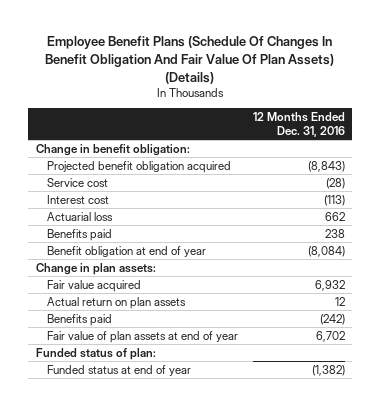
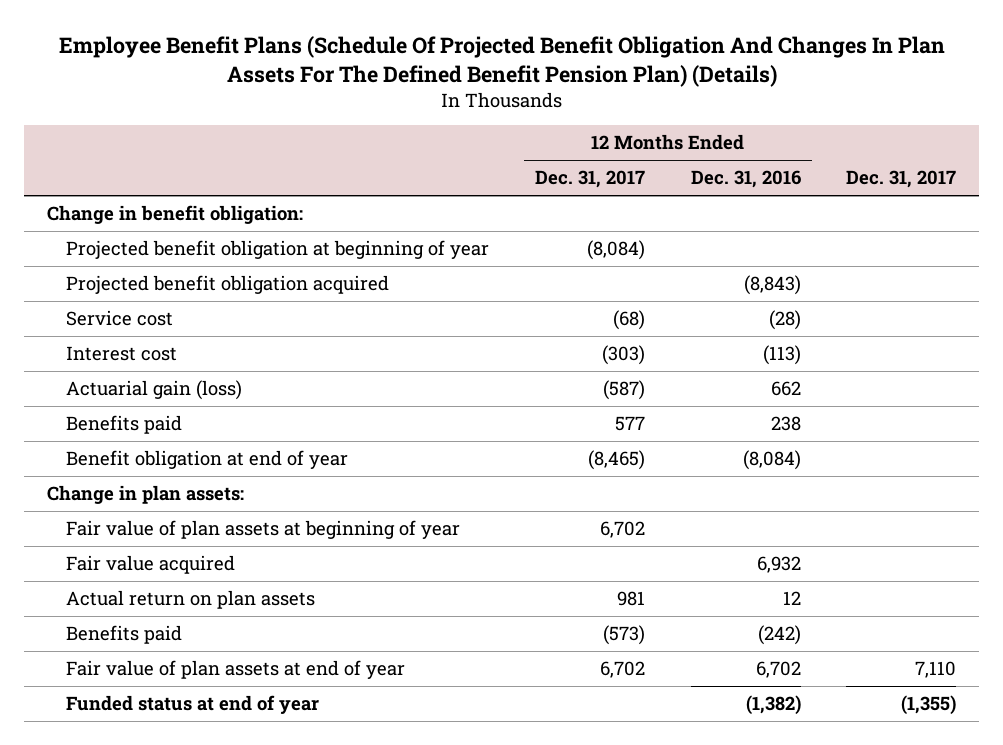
- Employee Benefit Plans (Schedule Of Changes In Benefit Obligation And Fair Value Of Plan Assets) (Details)
+ Employee Benefit Plans (Schedule Of Projected Benefit Obligation And Changes In Plan Assets For The Defined Benefit Pension Plan) (Details)
- | 12 Months Ended Dec. 31, 2016
+ | 12 Months Ended Dec. 31, 2017 | 12 Months Ended Dec. 31, 2016 | Dec. 31, 2017
+ Projected benefit obligation at beginning of year | (8,084) | |
- Actuarial loss | 662
+ Actuarial gain (loss) | (587) | 662 |
+ Fair value of plan assets at beginning of year | 6,702 | |
- Funded status of plan:

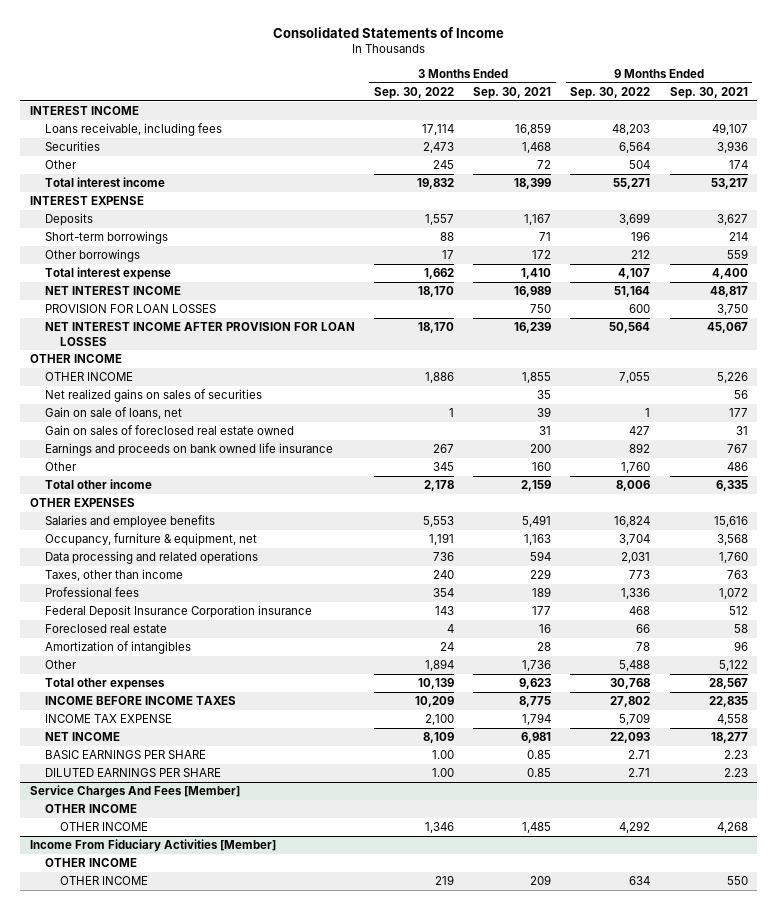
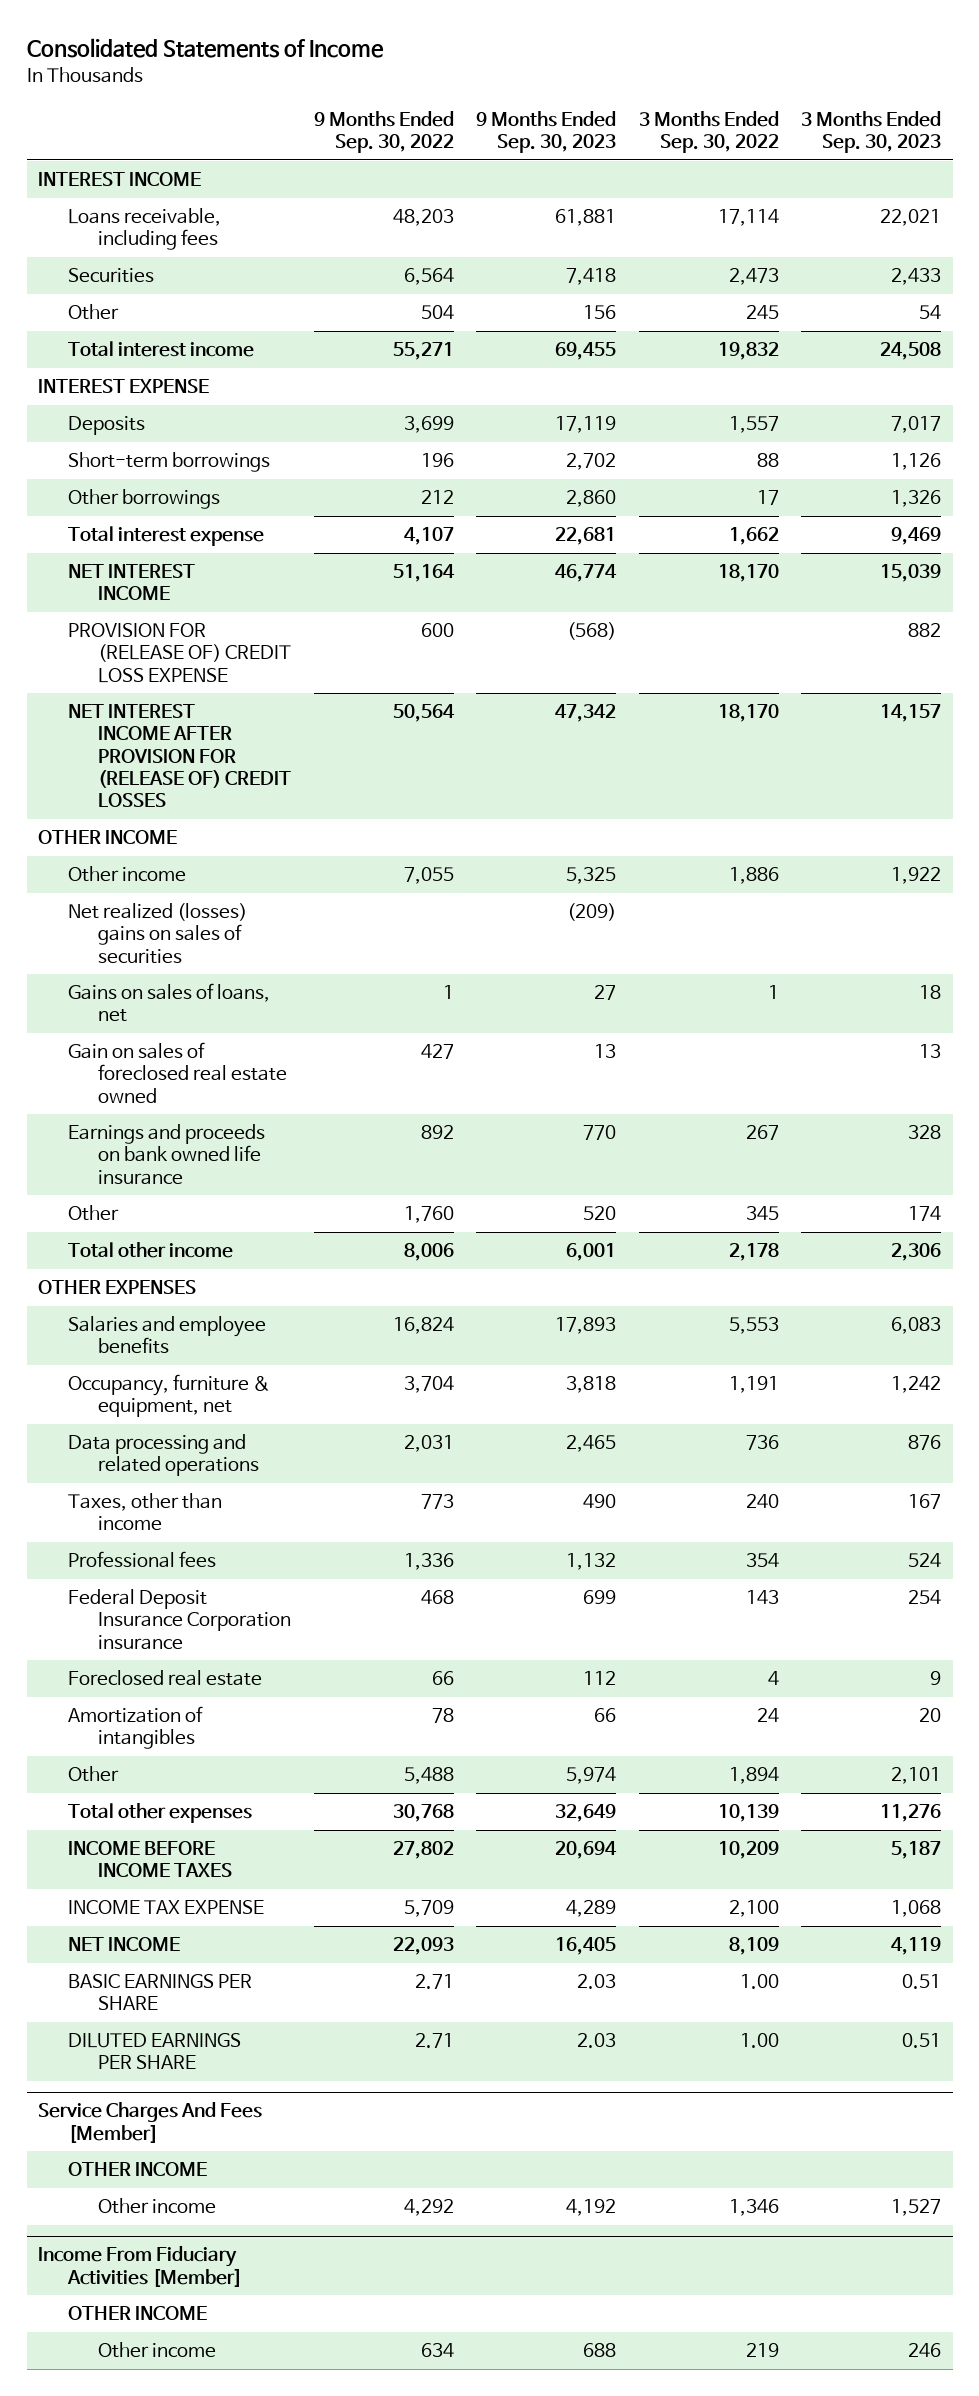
- | 3 Months Ended Sep. 30, 2022 | 3 Months Ended Sep. 30, 2021 | 9 Months Ended Sep. 30, 2022 | 9 Months Ended Sep. 30, 2021
+ | 9 Months Ended Sep. 30, 2022 | 9 Months Ended Sep. 30, 2023 | 3 Months Ended Sep. 30, 2022 | 3 Months Ended Sep. 30, 2023
- PROVISION FOR LOAN LOSSES | | 750 | 600 | 3,750
- NET INTEREST INCOME AFTER PROVISION FOR LOAN LOSSES | 18,170 | 16,239 | 50,564 | 45,067
+ PROVISION FOR (RELEASE OF) CREDIT LOSS EXPENSE | 600 | (568) | | 882
+ NET INTEREST INCOME AFTER PROVISION FOR (RELEASE OF) CREDIT LOSSES | 50,564 | 47,342 | 18,170 | 14,157
- OTHER INCOME | 1,886 | 1,855 | 7,055 | 5,226
- Net realized gains on sales of securities | | 35 | | 56
- Gain on sale of loans, net | 1 | 39 | 1 | 177
+ Other income | 7,055 | 5,325 | 1,886 | 1,922
+ Net realized (losses) gains on sales of securities | | (209) | |
+ Gains on sales of loans, net | 1 | 27 | 1 | 18
@ Service Charges And Fees [Member]
- OTHER INCOME | 1,346 | 1,485 | 4,292 | 4,268
+ Other income | 4,292 | 4,192 | 1,346 | 1,527
@ Income From Fiduciary Activities [Member]
- OTHER INCOME | 219 | 209 | 634 | 550
+ Other income | 634 | 688 | 219 | 246

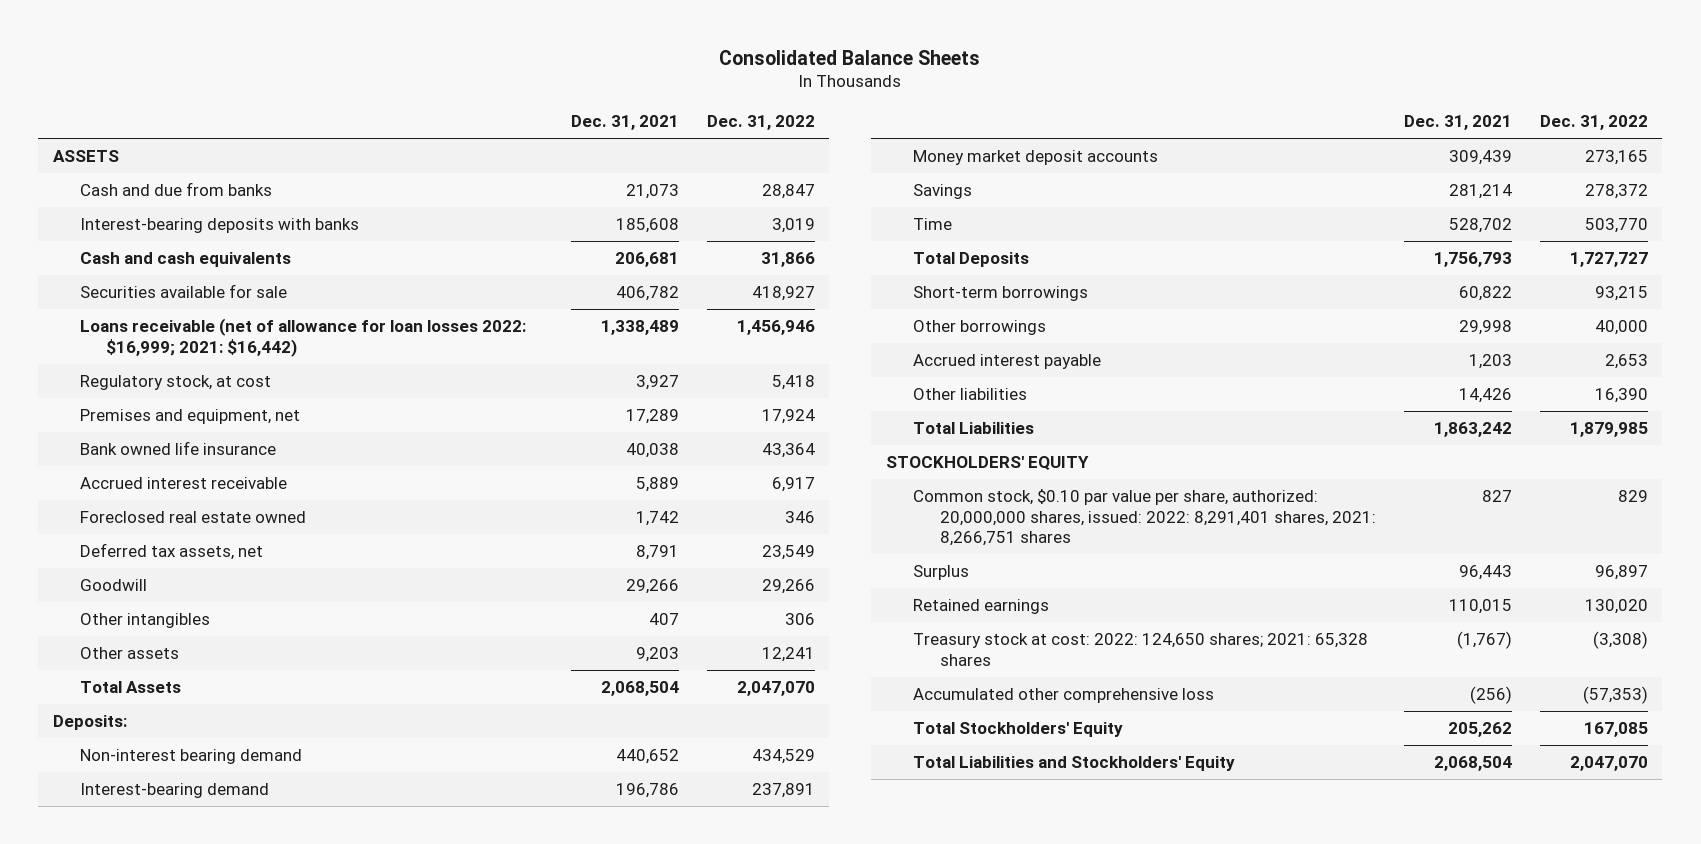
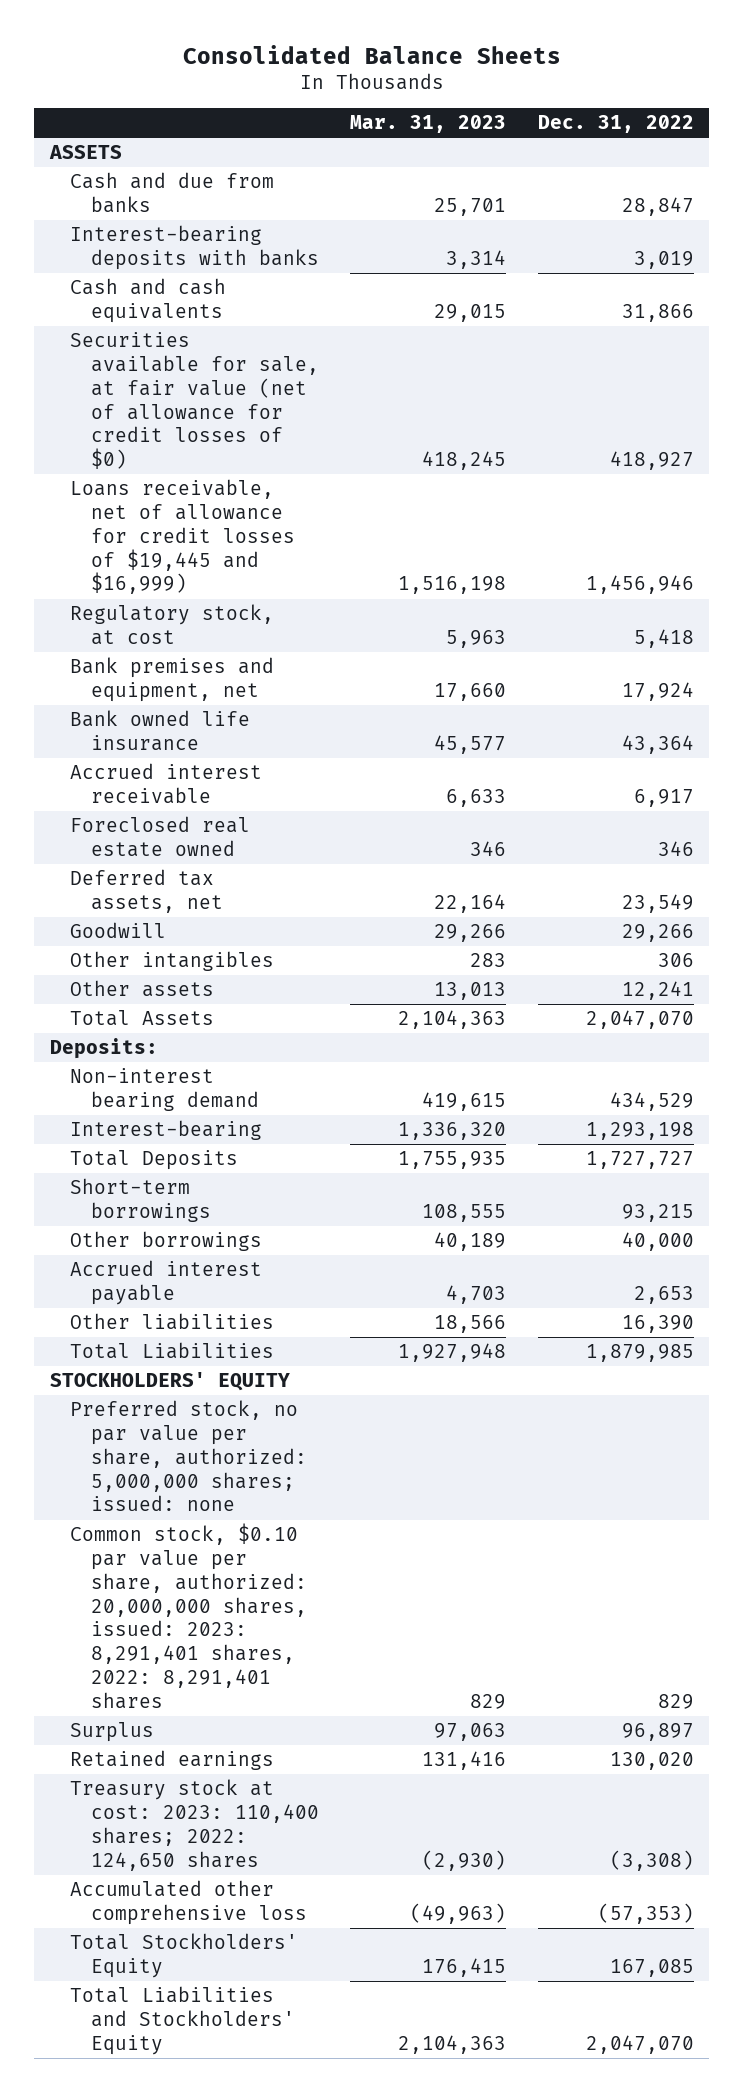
- | Dec. 31, 2021 | Dec. 31, 2022
+ | Mar. 31, 2023 | Dec. 31, 2022
- Securities available for sale | 406,782 | 418,927
- Loans receivable (net of allowance for loan losses 2022: $16,999; 2021: $16,442) | 1,338,489 | 1,456,946
+ Securities available for sale, at fair value (net of allowance for credit losses of $0) | 418,245 | 418,927
+ Loans receivable, net of allowance for credit losses of $19,445 and $16,999) | 1,516,198 | 1,456,946
- Premises and equipment, net | 17,289 | 17,924
+ Bank premises and equipment, net | 17,660 | 17,924
- Interest-bearing demand | 196,786 | 237,891
- Money market deposit accounts | 309,439 | 273,165
- Savings | 281,214 | 278,372
- Time | 528,702 | 503,770
+ Interest-bearing | 1,336,320 | 1,293,198
- Common stock, $0.10 par value per share, authorized: 20,000,000 shares, issued: 2022: 8,291,401 shares, 2021: 8,266,751 shares | 827 | 829
+ Preferred stock, no par value per share, authorized: 5,000,000 shares; issued: none
+ Common stock, $0.10 par value per share, authorized: 20,000,000 shares, issued: 2023: 8,291,401 shares, 2022: 8,291,401 shares | 829 | 829
- Treasury stock at cost: 2022: 124,650 shares; 2021: 65,328 shares | (1,767) | (3,308)
+ Treasury stock at cost: 2023: 110,400 shares; 2022: 124,650 shares | (2,930) | (3,308)

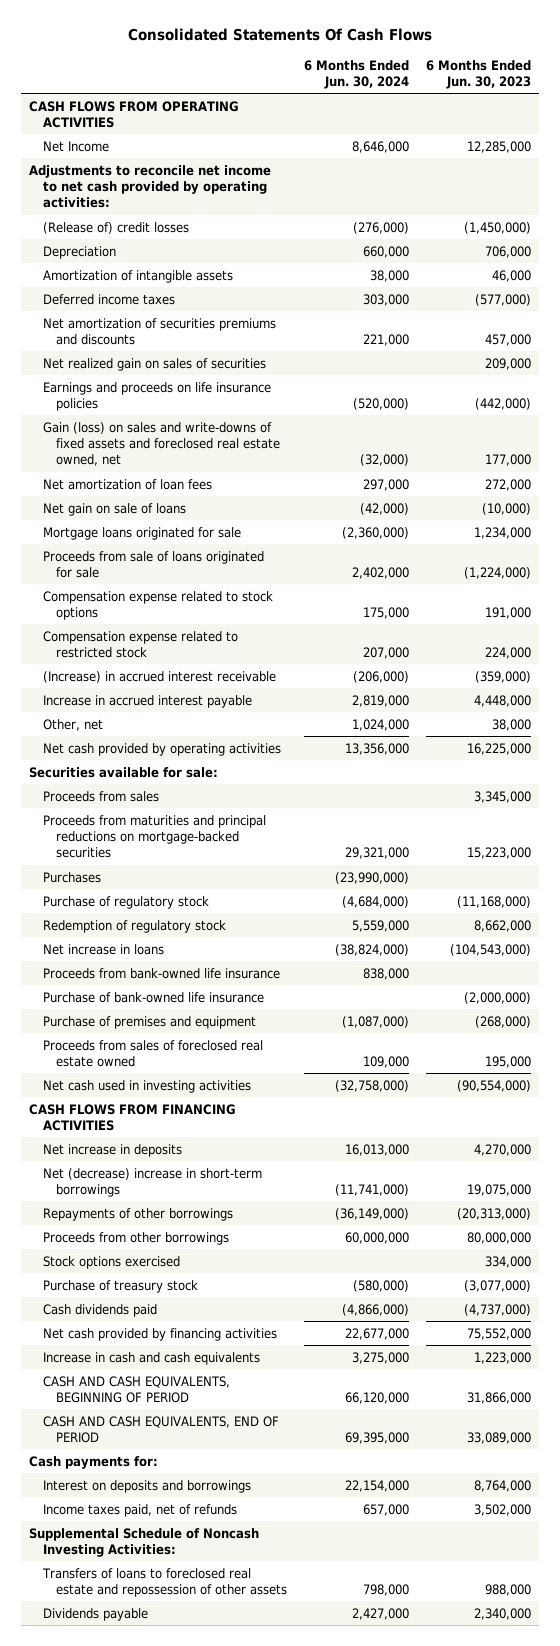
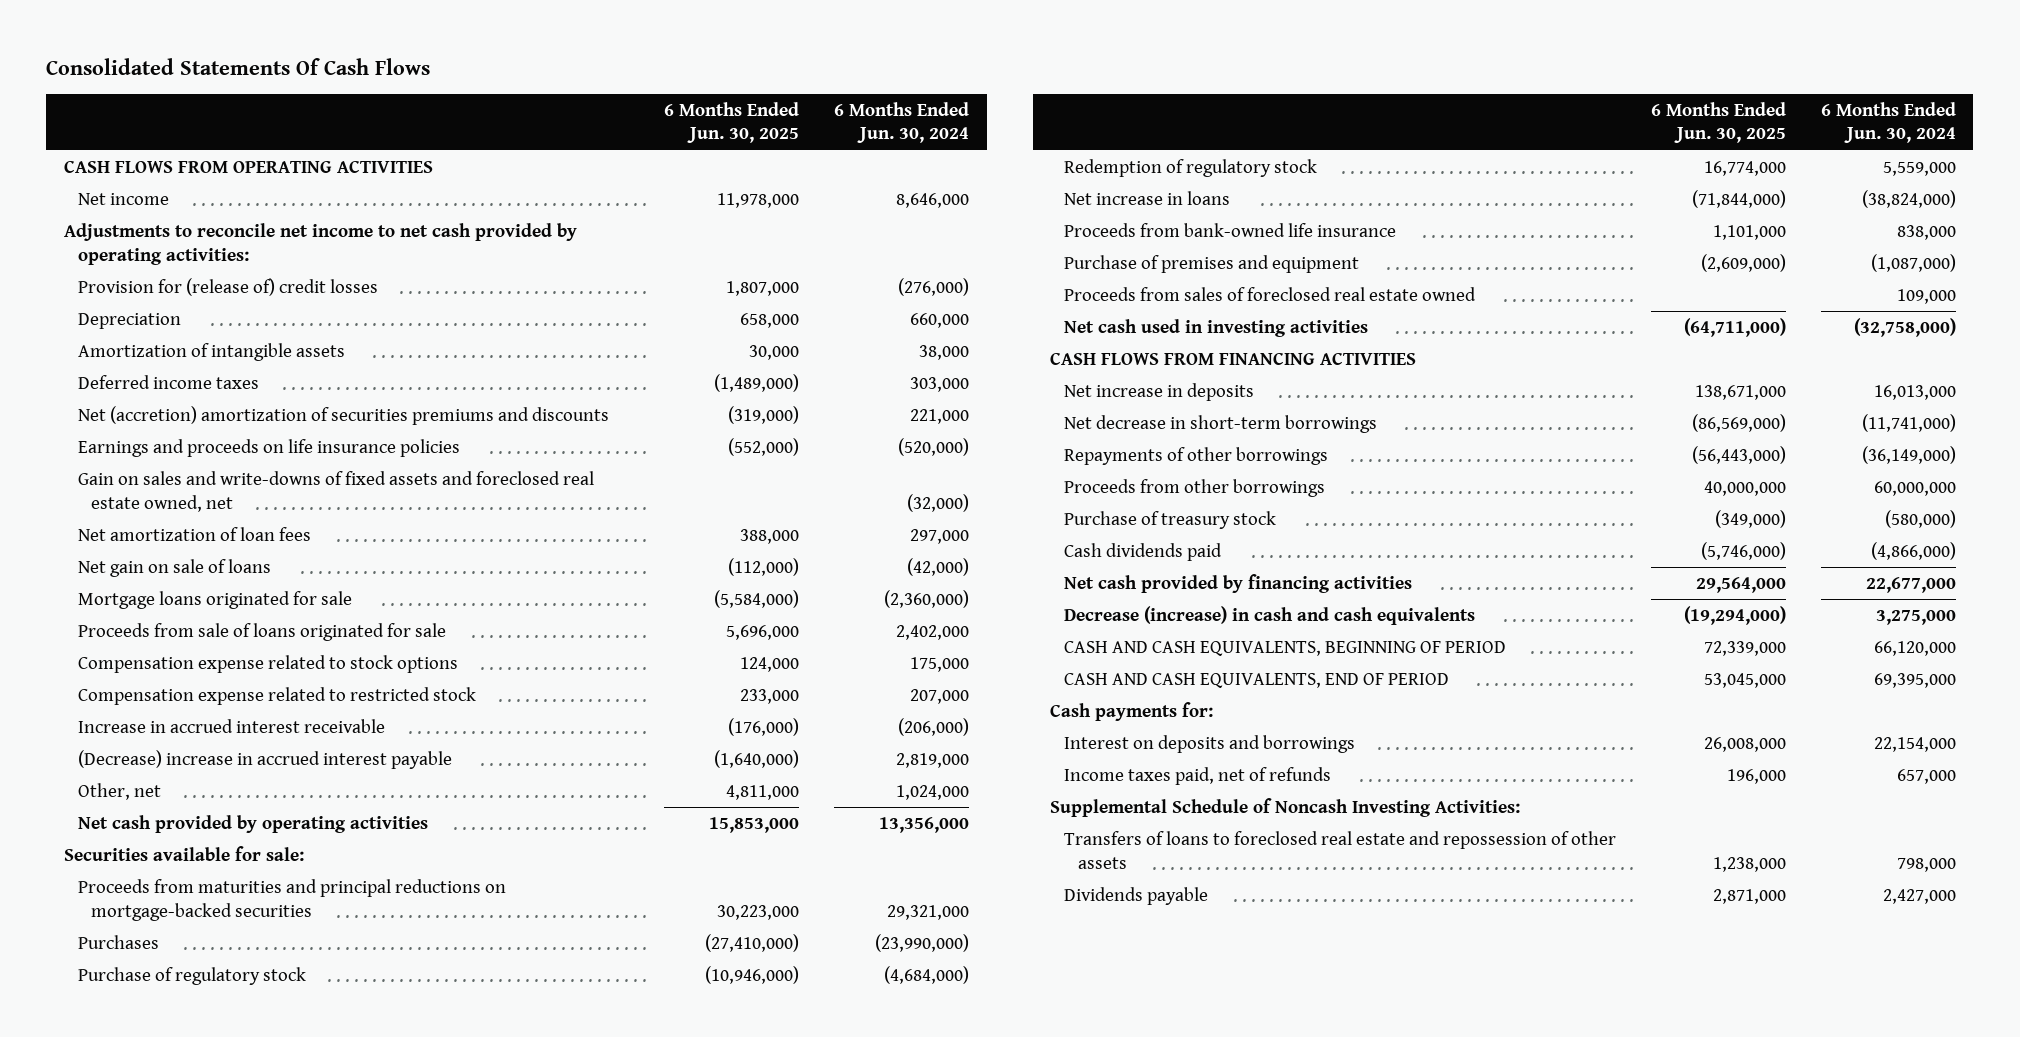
- | 6 Months Ended Jun. 30, 2024 | 6 Months Ended Jun. 30, 2023
+ | 6 Months Ended Jun. 30, 2025 | 6 Months Ended Jun. 30, 2024
- Net Income | 8,646,000 | 12,285,000
+ Net income | 11,978,000 | 8,646,000
- (Release of) credit losses | (276,000) | (1,450,000)
+ Provision for (release of) credit losses | 1,807,000 | (276,000)
- Net amortization of securities premiums and discounts | 221,000 | 457,000
- Net realized gain on sales of securities | | 209,000
+ Net (accretion) amortization of securities premiums and discounts | (319,000) | 221,000
- Gain (loss) on sales and write-downs of fixed assets and foreclosed real estate owned, net | (32,000) | 177,000
+ Gain on sales and write-downs of fixed assets and foreclosed real estate owned, net | | (32,000)
- (Increase) in accrued interest receivable | (206,000) | (359,000)
- Increase in accrued interest payable | 2,819,000 | 4,448,000
+ Increase in accrued interest receivable | (176,000) | (206,000)
+ (Decrease) increase in accrued interest payable | (1,640,000) | 2,819,000
- Proceeds from sales | | 3,345,000
- Purchase of bank-owned life insurance | | (2,000,000)
- Net (decrease) increase in short-term borrowings | (11,741,000) | 19,075,000
+ Net decrease in short-term borrowings | (86,569,000) | (11,741,000)
- Stock options exercised | | 334,000
- Increase in cash and cash equivalents | 3,275,000 | 1,223,000
+ Decrease (increase) in cash and cash equivalents | (19,294,000) | 3,275,000

